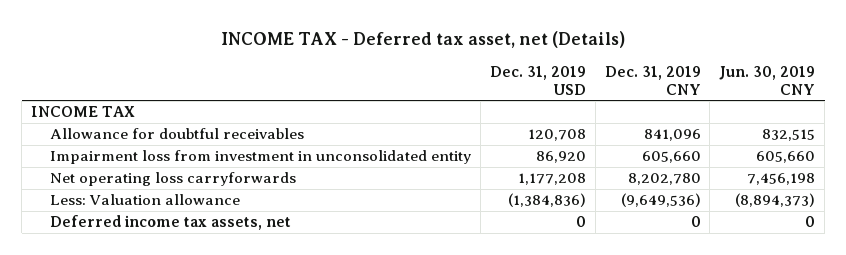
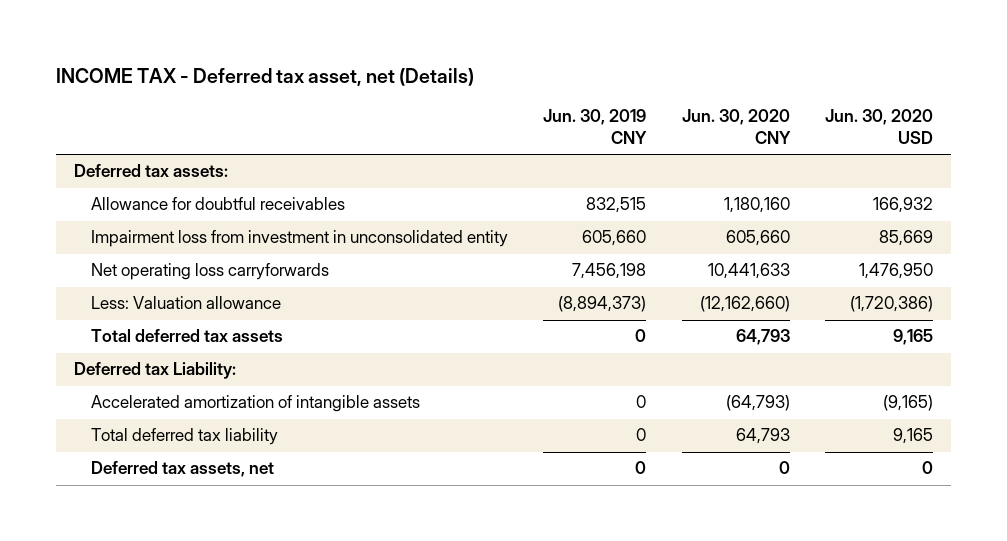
- | Dec. 31, 2019 USD | Dec. 31, 2019 CNY | Jun. 30, 2019 CNY
+ | Jun. 30, 2019 CNY | Jun. 30, 2020 CNY | Jun. 30, 2020 USD
- INCOME TAX
+ Deferred tax assets:
- Deferred income tax assets, net | 0 | 0 | 0
+ Total deferred tax assets | 0 | 64,793 | 9,165
+ Deferred tax Liability:
+ Accelerated amortization of intangible assets | 0 | (64,793) | (9,165)
+ Total deferred tax liability | 0 | 64,793 | 9,165
+ Deferred tax assets, net | 0 | 0 | 0

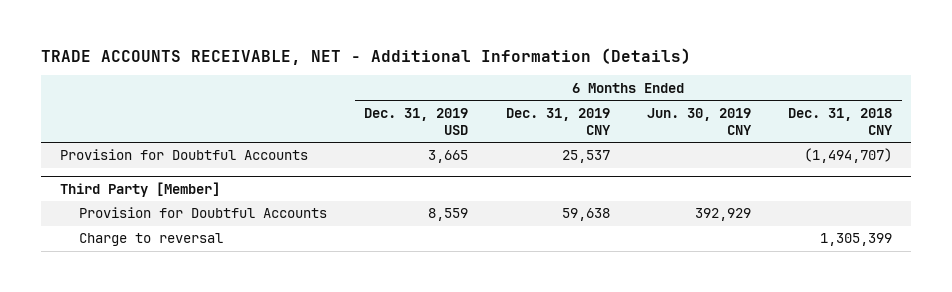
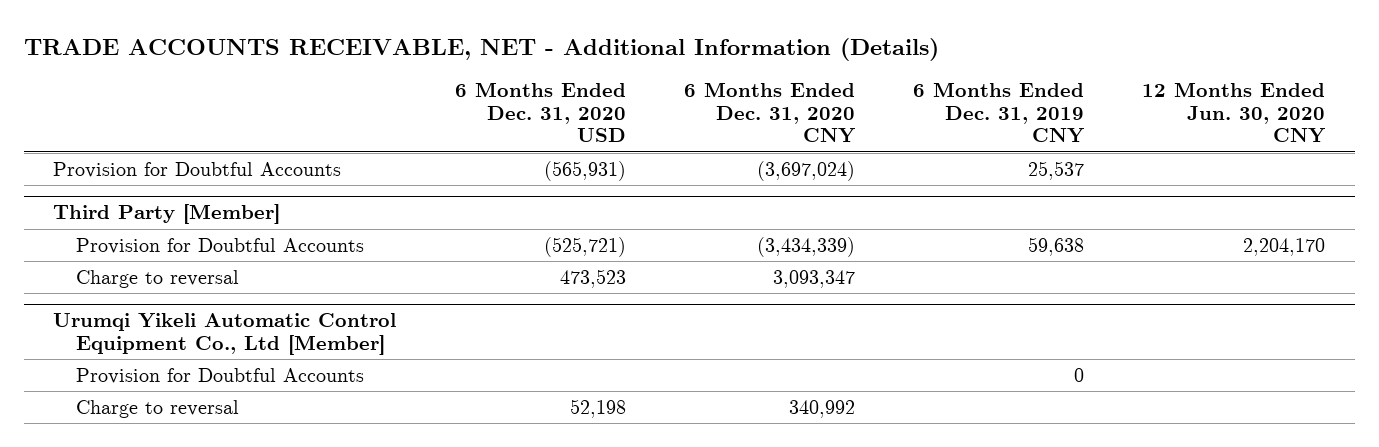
- | 6 Months Ended Dec. 31, 2019 USD | 6 Months Ended Dec. 31, 2019 CNY | 6 Months Ended Jun. 30, 2019 CNY | 6 Months Ended Dec. 31, 2018 CNY
+ | 6 Months Ended Dec. 31, 2020 USD | 6 Months Ended Dec. 31, 2020 CNY | 6 Months Ended Dec. 31, 2019 CNY | 12 Months Ended Jun. 30, 2020 CNY
+ Urumqi Yikeli Automatic Control Equipment Co., Ltd [Member]
+ Provision for Doubtful Accounts | | | 0 |
+ Charge to reversal | 52,198 | 340,992 | |

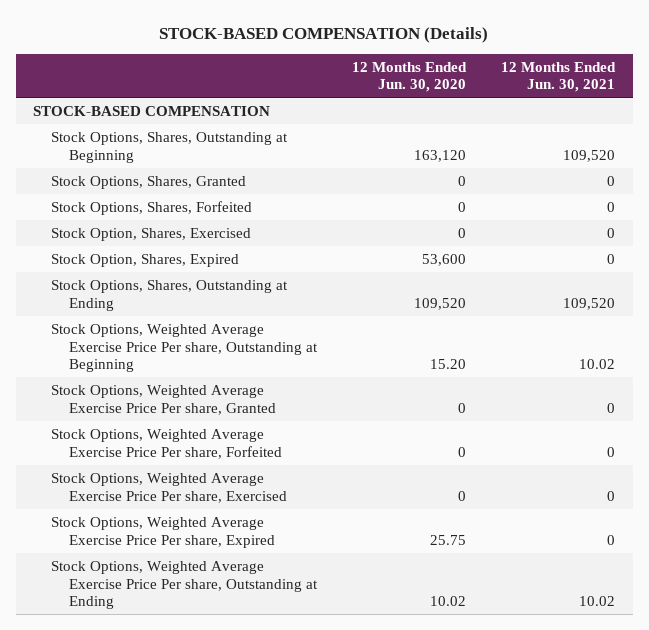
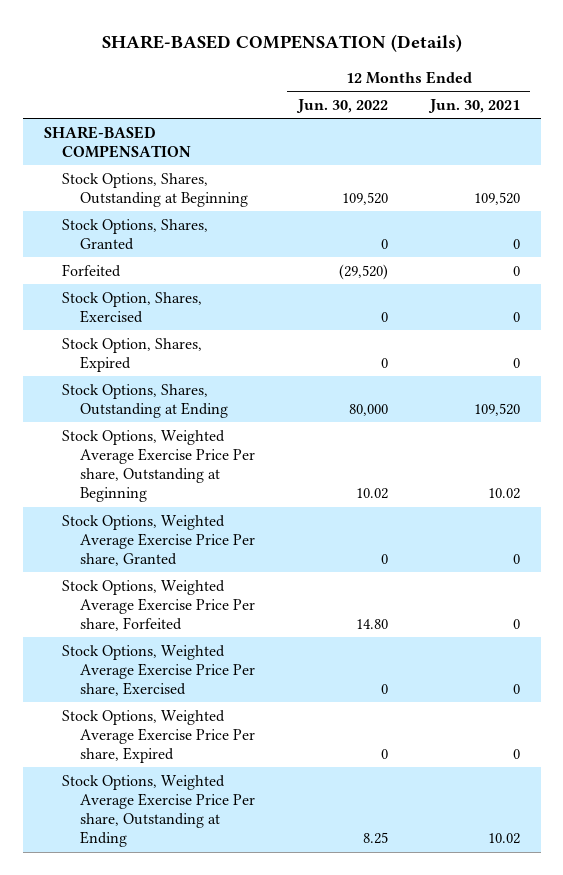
- STOCK-BASED COMPENSATION (Details)
+ SHARE-BASED COMPENSATION (Details)
- | 12 Months Ended Jun. 30, 2020 | 12 Months Ended Jun. 30, 2021
+ | 12 Months Ended Jun. 30, 2022 | 12 Months Ended Jun. 30, 2021
- STOCK-BASED COMPENSATION
+ SHARE-BASED COMPENSATION
- Stock Options, Shares, Forfeited | 0 | 0
+ Forfeited | (29,520) | 0

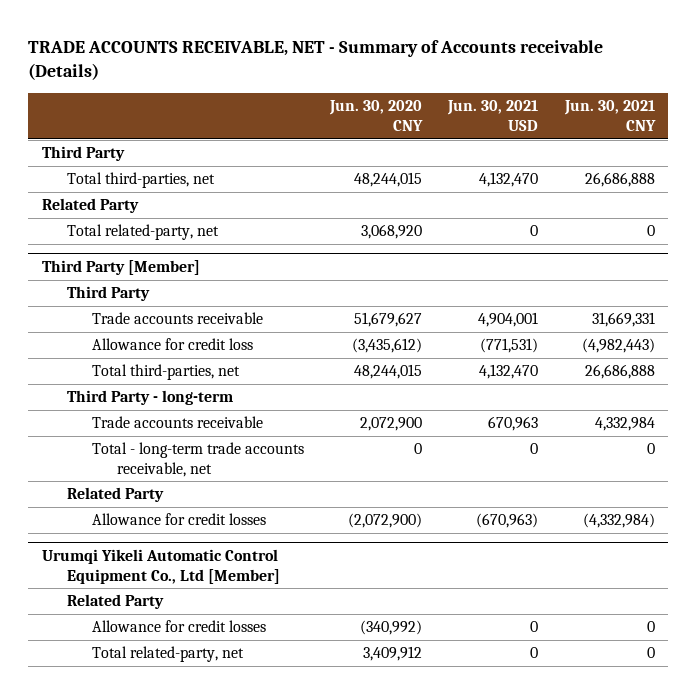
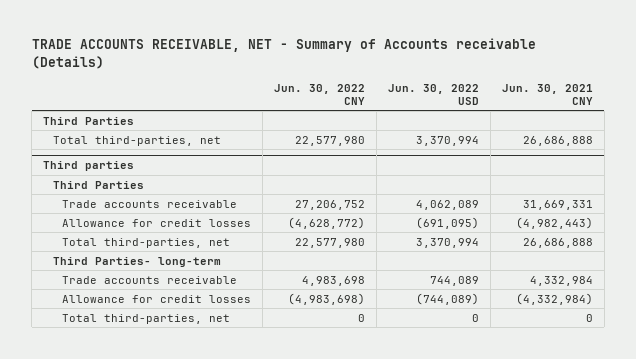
- | Jun. 30, 2020 CNY | Jun. 30, 2021 USD | Jun. 30, 2021 CNY
+ | Jun. 30, 2022 CNY | Jun. 30, 2022 USD | Jun. 30, 2021 CNY
- Third Party
+ Third Parties
- Related Party
- Total related-party, net | 3,068,920 | 0 | 0
- Third Party [Member]
- Third Party
+ Third parties
+ Third Parties
- Allowance for credit loss | (3,435,612) | (771,531) | (4,982,443)
+ Allowance for credit losses | (4,628,772) | (691,095) | (4,982,443)
- Third Party - long-term
+ Third Parties- long-term
- Total - long-term trade accounts receivable, net | 0 | 0 | 0
- Related Party
- Urumqi Yikeli Automatic Control Equipment Co., Ltd [Member]
- Related Party
- Allowance for credit losses | (340,992) | 0 | 0
- Total related-party, net | 3,409,912 | 0 | 0
+ Total third-parties, net | 0 | 0 | 0

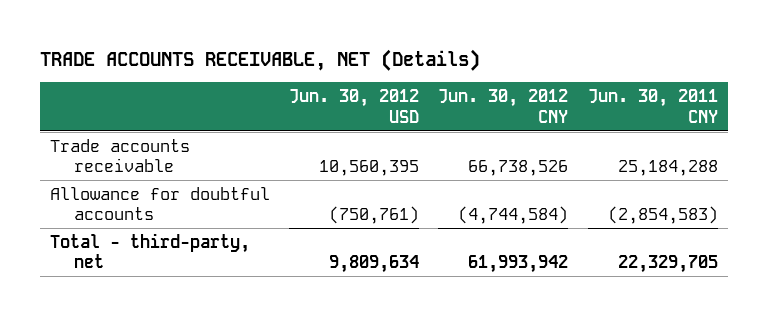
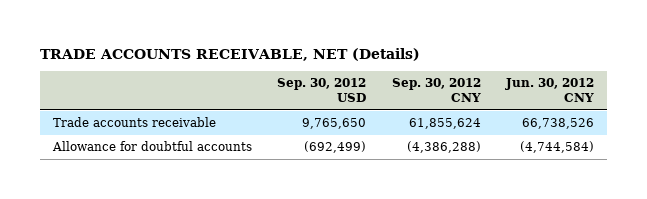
- | Jun. 30, 2012 USD | Jun. 30, 2012 CNY | Jun. 30, 2011 CNY
+ | Sep. 30, 2012 USD | Sep. 30, 2012 CNY | Jun. 30, 2012 CNY
- Total - third-party, net | 9,809,634 | 61,993,942 | 22,329,705

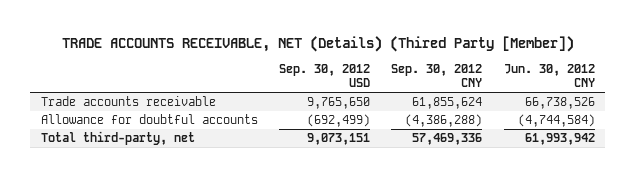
- TRADE ACCOUNTS RECEIVABLE, NET (Details)
+ TRADE ACCOUNTS RECEIVABLE, NET (Details) (Thired Party [Member])
+ Total third-party, net | 9,073,151 | 57,469,336 | 61,993,942

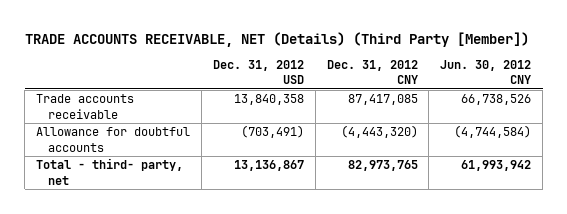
- TRADE ACCOUNTS RECEIVABLE, NET (Details) (Thired Party [Member])
+ TRADE ACCOUNTS RECEIVABLE, NET (Details) (Third Party [Member])
- | Sep. 30, 2012 USD | Sep. 30, 2012 CNY | Jun. 30, 2012 CNY
+ | Dec. 31, 2012 USD | Dec. 31, 2012 CNY | Jun. 30, 2012 CNY
- Total third-party, net | 9,073,151 | 57,469,336 | 61,993,942
+ Total - third- party, net | 13,136,867 | 82,973,765 | 61,993,942

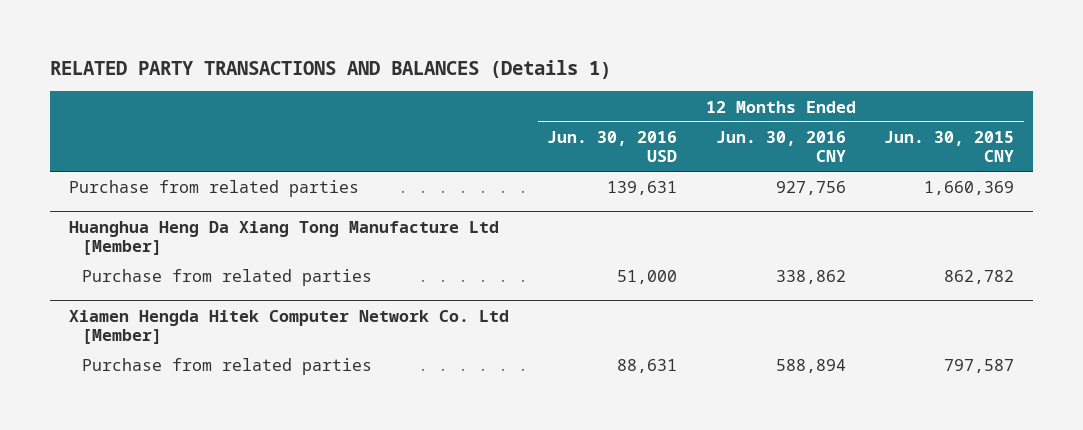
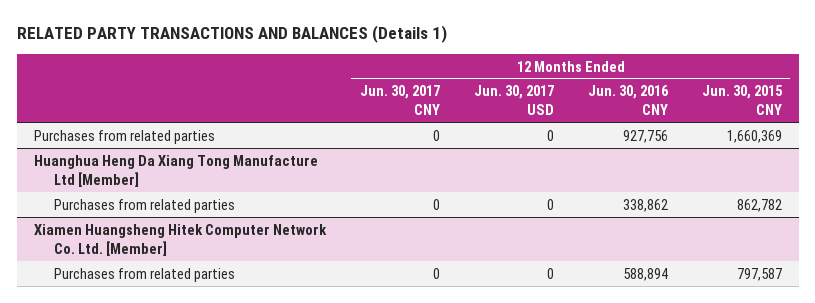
- | 12 Months Ended Jun. 30, 2016 USD | 12 Months Ended Jun. 30, 2016 CNY | 12 Months Ended Jun. 30, 2015 CNY
+ | 12 Months Ended Jun. 30, 2017 CNY | 12 Months Ended Jun. 30, 2017 USD | 12 Months Ended Jun. 30, 2016 CNY | 12 Months Ended Jun. 30, 2015 CNY
- Purchase from related parties | 139,631 | 927,756 | 1,660,369
+ Purchases from related parties | 0 | 0 | 927,756 | 1,660,369
@ Huanghua Heng Da Xiang Tong Manufacture Ltd [Member]
- Purchase from related parties | 51,000 | 338,862 | 862,782
- Xiamen Hengda Hitek Computer Network Co. Ltd [Member]
- Purchase from related parties | 88,631 | 588,894 | 797,587
@ Huanghua Heng Da Xiang Tong Manufacture Ltd [Member]
+ Purchases from related parties | 0 | 0 | 338,862 | 862,782
+ Xiamen Huangsheng Hitek Computer Network Co. Ltd. [Member]
+ Purchases from related parties | 0 | 0 | 588,894 | 797,587

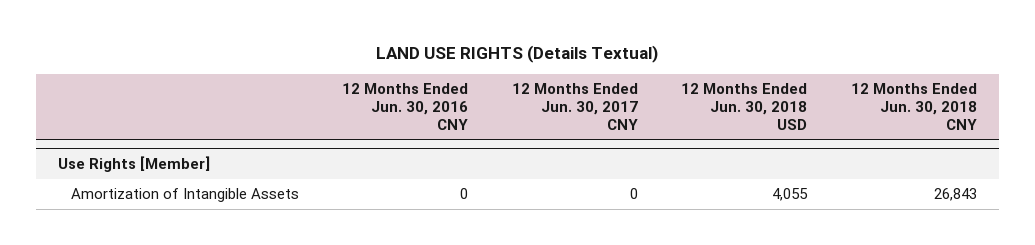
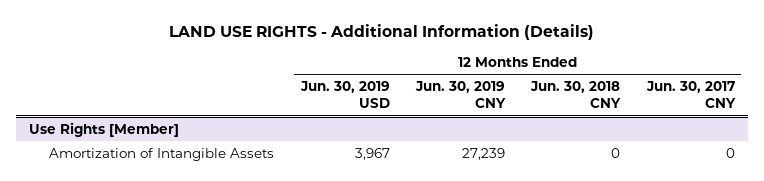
- LAND USE RIGHTS (Details Textual)
+ LAND USE RIGHTS - Additional Information (Details)
- | 12 Months Ended Jun. 30, 2016 CNY | 12 Months Ended Jun. 30, 2017 CNY | 12 Months Ended Jun. 30, 2018 USD | 12 Months Ended Jun. 30, 2018 CNY
+ | 12 Months Ended Jun. 30, 2019 USD | 12 Months Ended Jun. 30, 2019 CNY | 12 Months Ended Jun. 30, 2018 CNY | 12 Months Ended Jun. 30, 2017 CNY
@ Use Rights [Member]
- Amortization of Intangible Assets | 0 | 0 | 4,055 | 26,843
+ Amortization of Intangible Assets | 3,967 | 27,239 | 0 | 0

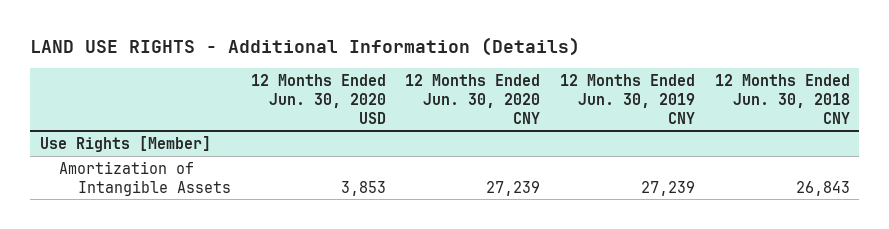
- | 12 Months Ended Jun. 30, 2019 USD | 12 Months Ended Jun. 30, 2019 CNY | 12 Months Ended Jun. 30, 2018 CNY | 12 Months Ended Jun. 30, 2017 CNY
+ | 12 Months Ended Jun. 30, 2020 USD | 12 Months Ended Jun. 30, 2020 CNY | 12 Months Ended Jun. 30, 2019 CNY | 12 Months Ended Jun. 30, 2018 CNY
@ Use Rights [Member]
- Amortization of Intangible Assets | 3,967 | 27,239 | 0 | 0
+ Amortization of Intangible Assets | 3,853 | 27,239 | 27,239 | 26,843

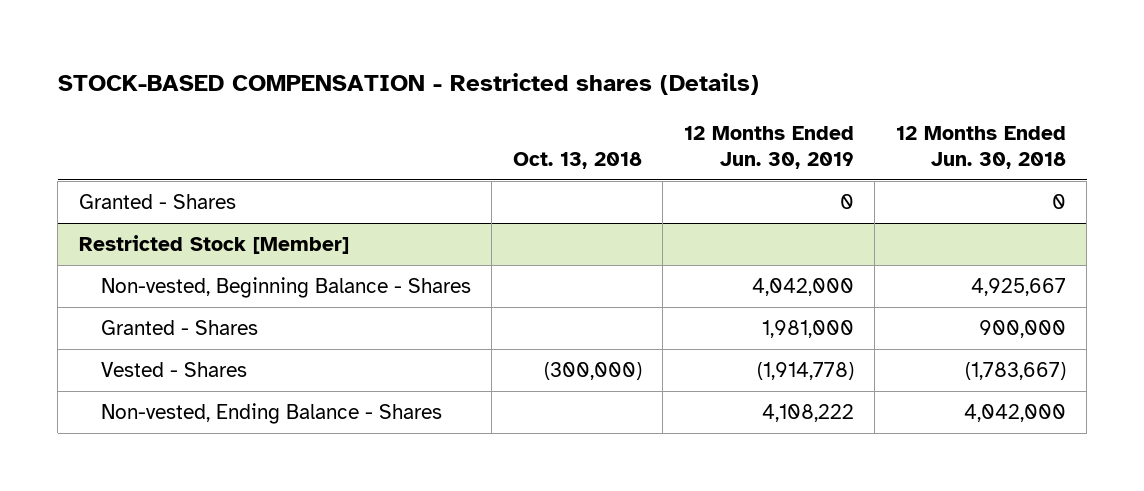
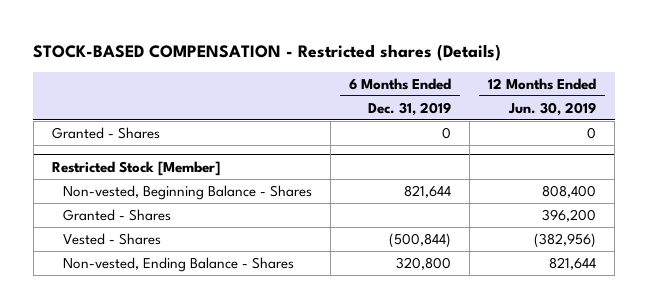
- | Oct. 13, 2018 | 12 Months Ended Jun. 30, 2019 | 12 Months Ended Jun. 30, 2018
+ | 6 Months Ended Dec. 31, 2019 | 12 Months Ended Jun. 30, 2019
@ Restricted Stock [Member]
- Non-vested, Beginning Balance - Shares | | 4,042,000 | 4,925,667
- Granted - Shares | | 1,981,000 | 900,000
- Vested - Shares | (300,000) | (1,914,778) | (1,783,667)
- Non-vested, Ending Balance - Shares | | 4,108,222 | 4,042,000
+ Non-vested, Beginning Balance - Shares | 821,644 | 808,400
+ Granted - Shares | | 396,200
+ Vested - Shares | (500,844) | (382,956)
+ Non-vested, Ending Balance - Shares | 320,800 | 821,644

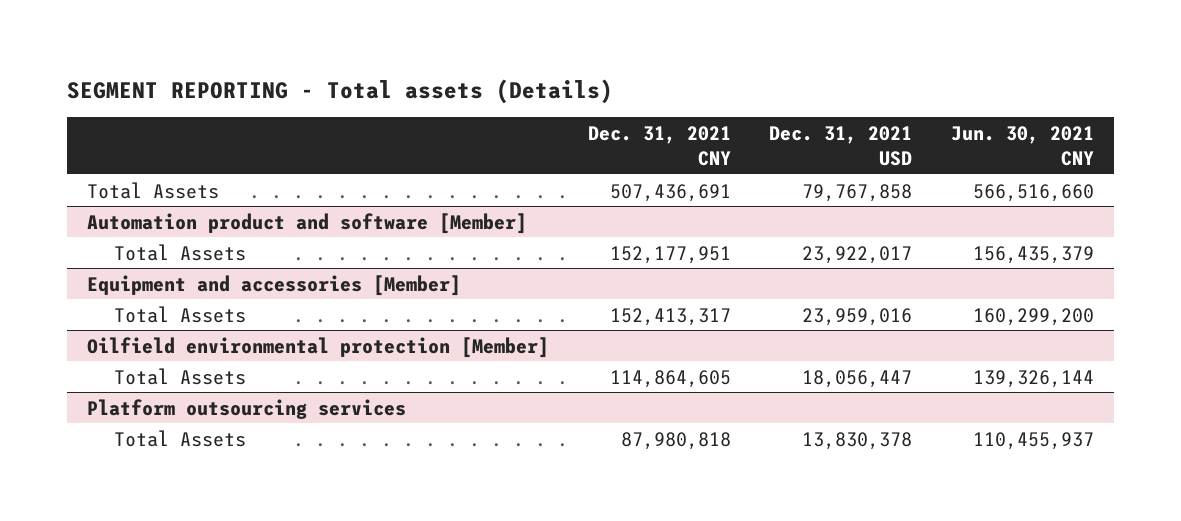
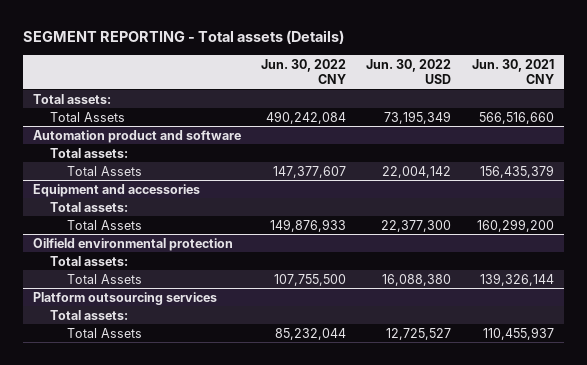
- | Dec. 31, 2021 CNY | Dec. 31, 2021 USD | Jun. 30, 2021 CNY
+ | Jun. 30, 2022 CNY | Jun. 30, 2022 USD | Jun. 30, 2021 CNY
+ Total assets:
- Automation product and software [Member]
+ Automation product and software
+ Total assets:
- Equipment and accessories [Member]
+ Equipment and accessories
+ Total assets:
- Oilfield environmental protection [Member]
+ Oilfield environmental protection
+ Total assets:
@ Platform outsourcing services
+ Total assets:

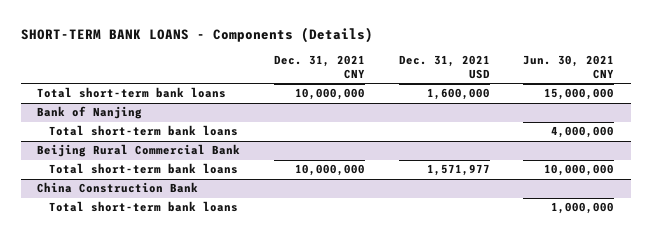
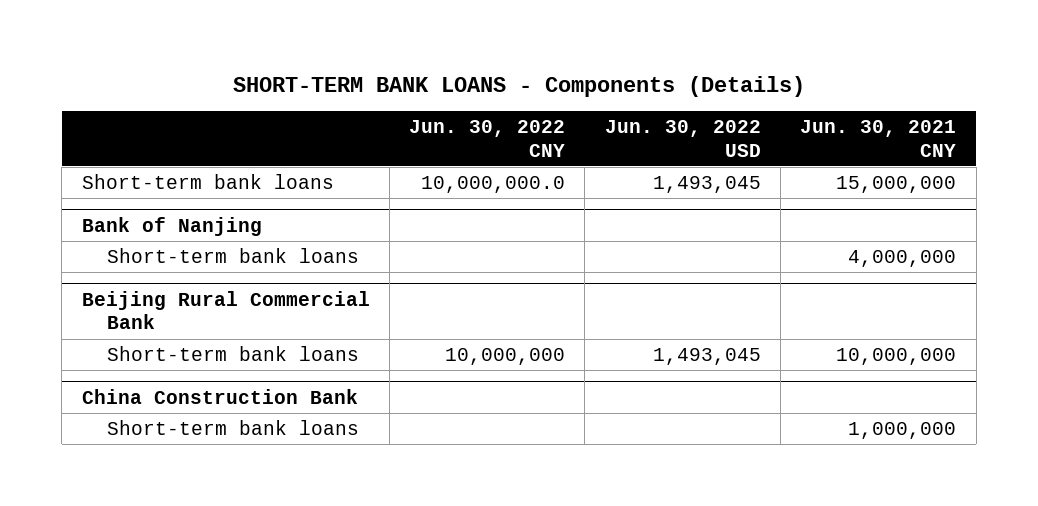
- | Dec. 31, 2021 CNY | Dec. 31, 2021 USD | Jun. 30, 2021 CNY
+ | Jun. 30, 2022 CNY | Jun. 30, 2022 USD | Jun. 30, 2021 CNY
- Total short-term bank loans | 10,000,000 | 1,600,000 | 15,000,000
+ Short-term bank loans | 10,000,000.0 | 1,493,045 | 15,000,000
@ Bank of Nanjing
- Total short-term bank loans | | | 4,000,000
+ Short-term bank loans | | | 4,000,000
@ Beijing Rural Commercial Bank
- Total short-term bank loans | 10,000,000 | 1,571,977 | 10,000,000
+ Short-term bank loans | 10,000,000 | 1,493,045 | 10,000,000
@ China Construction Bank
- Total short-term bank loans | | | 1,000,000
+ Short-term bank loans | | | 1,000,000

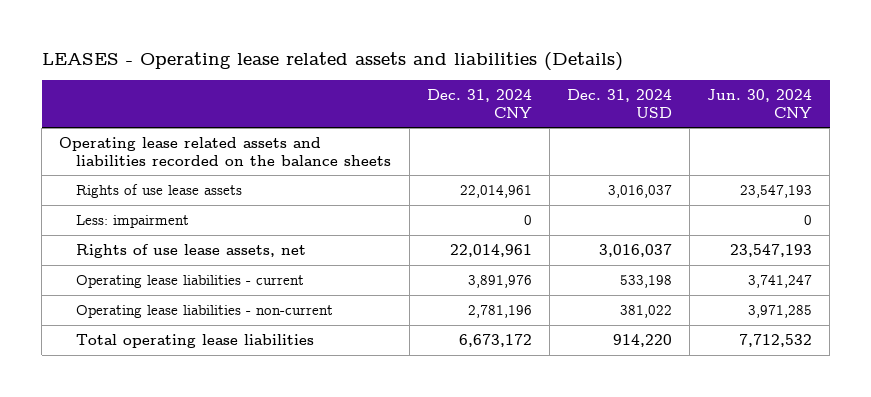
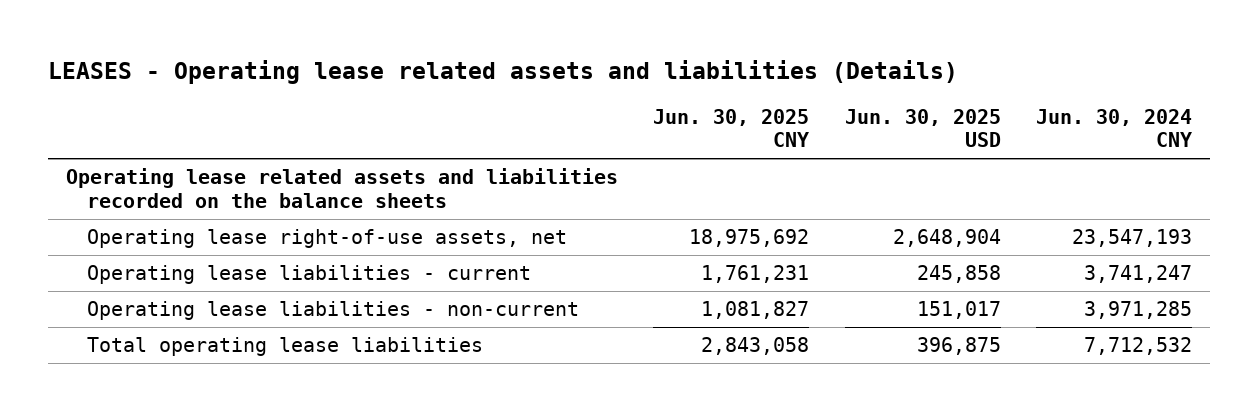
- | Dec. 31, 2024 CNY | Dec. 31, 2024 USD | Jun. 30, 2024 CNY
+ | Jun. 30, 2025 CNY | Jun. 30, 2025 USD | Jun. 30, 2024 CNY
- Rights of use lease assets | 22,014,961 | 3,016,037 | 23,547,193
- Less: impairment | 0 | | 0
- Rights of use lease assets, net | 22,014,961 | 3,016,037 | 23,547,193
+ Operating lease right-of-use assets, net | 18,975,692 | 2,648,904 | 23,547,193

